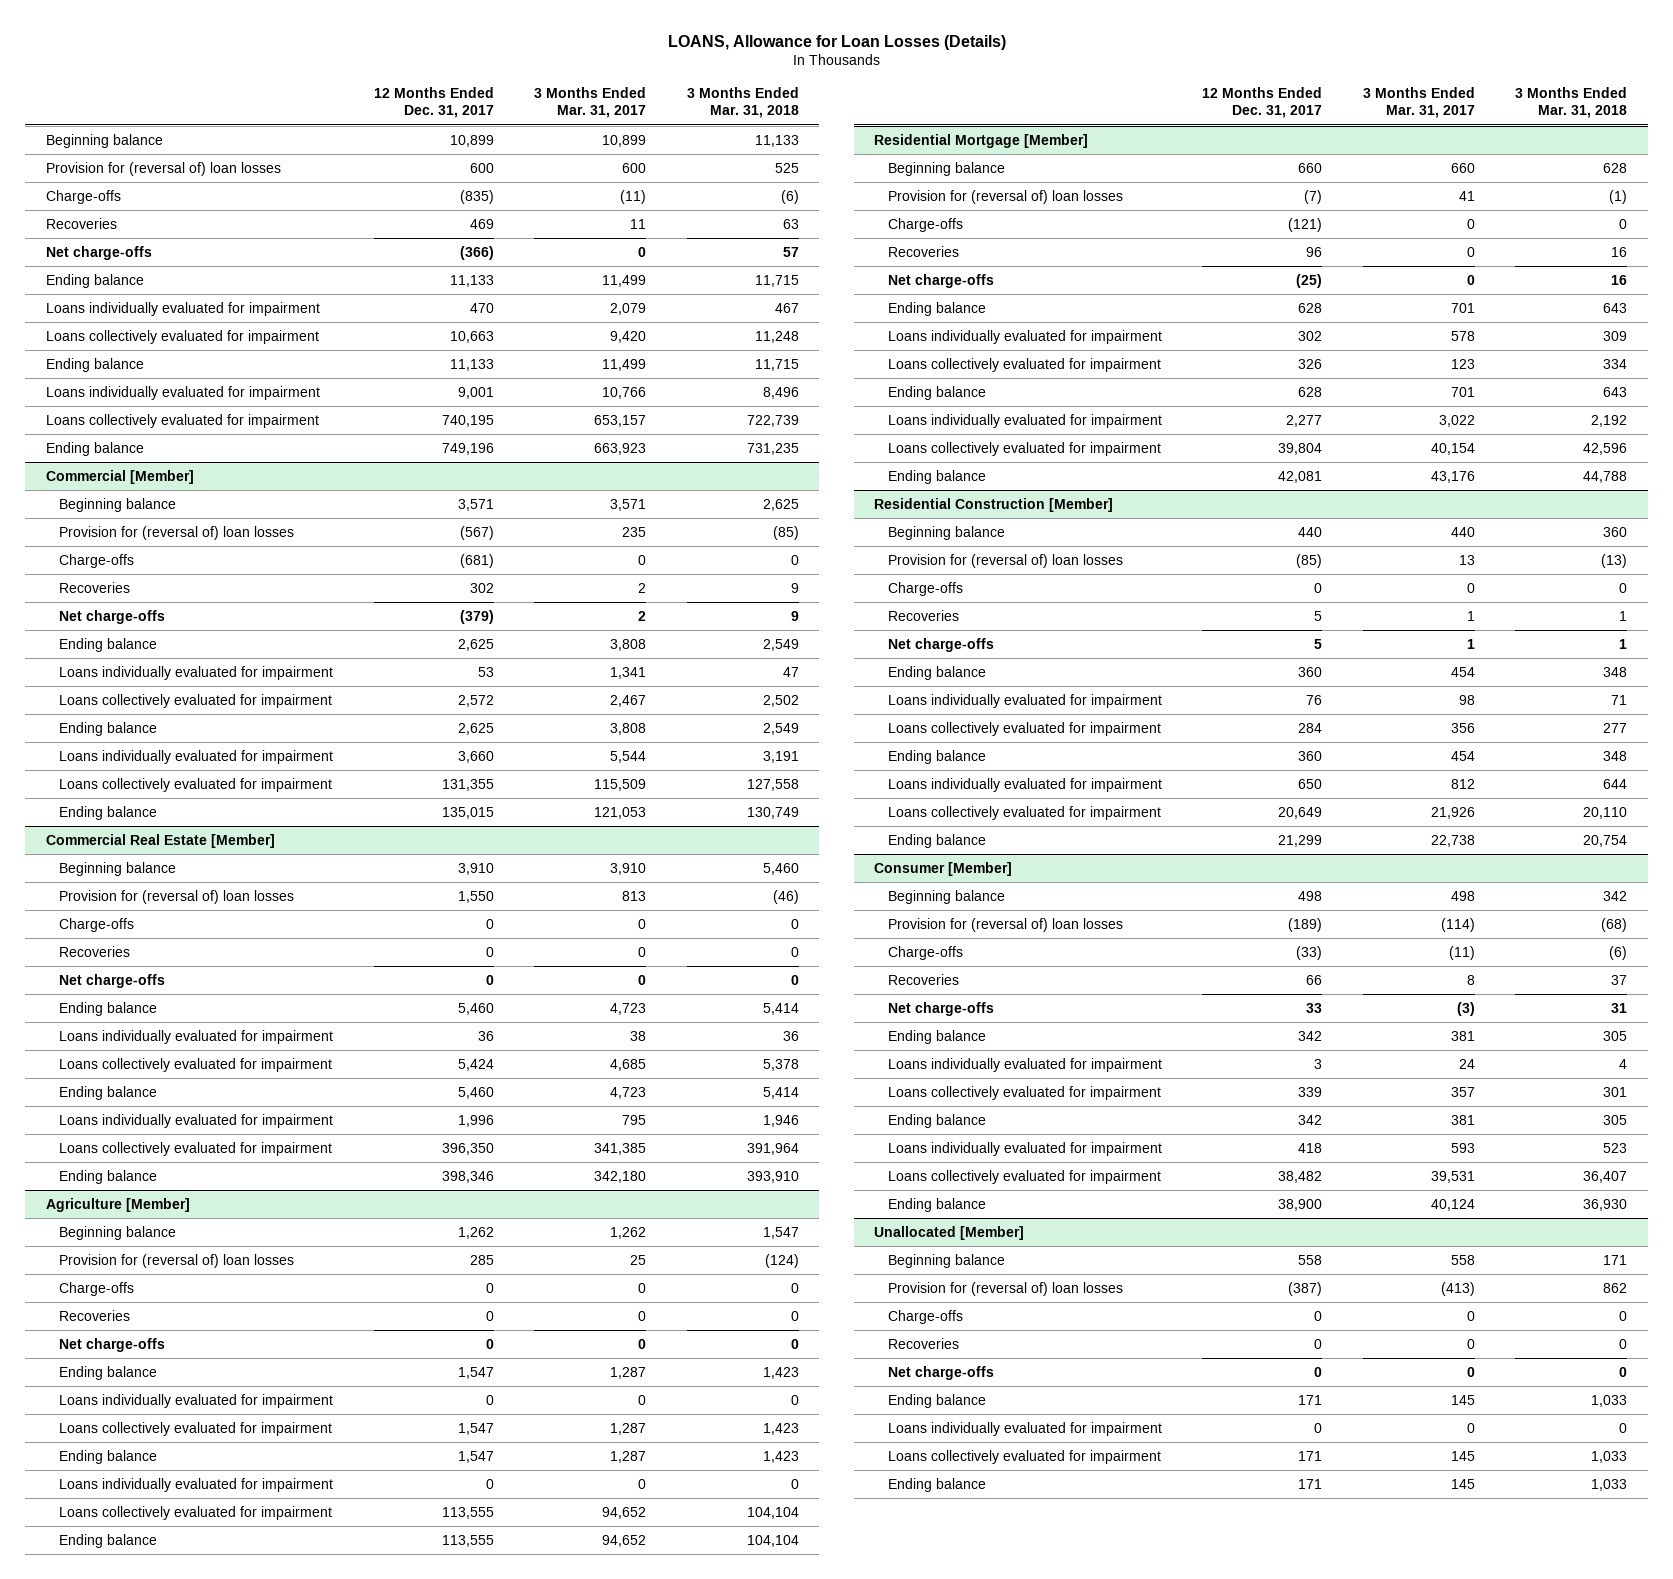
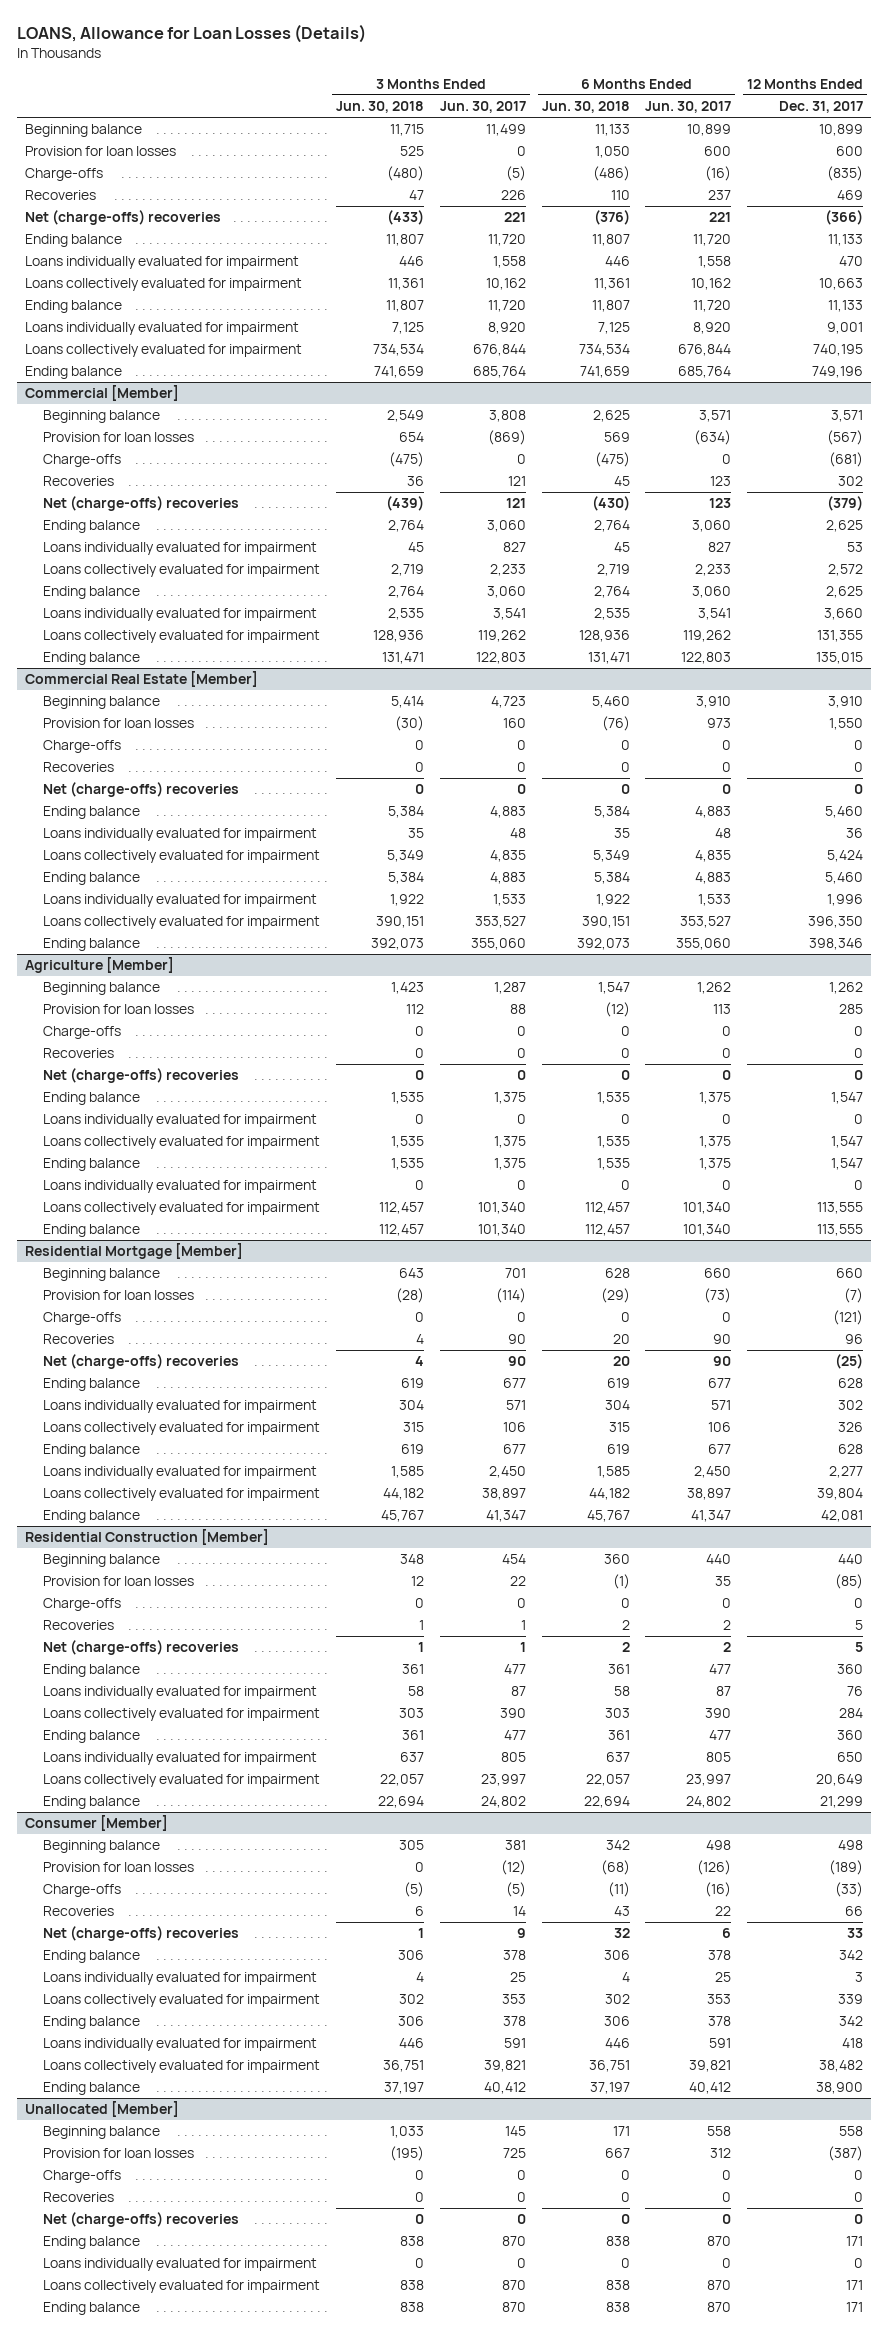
- | 12 Months Ended Dec. 31, 2017 | 3 Months Ended Mar. 31, 2017 | 3 Months Ended Mar. 31, 2018
+ | 3 Months Ended Jun. 30, 2018 | 3 Months Ended Jun. 30, 2017 | 6 Months Ended Jun. 30, 2018 | 6 Months Ended Jun. 30, 2017 | 12 Months Ended Dec. 31, 2017
- Provision for (reversal of) loan losses | 600 | 600 | 525
+ Provision for loan losses | 525 | 0 | 1,050 | 600 | 600
- Net charge-offs | (366) | 0 | 57
+ Net (charge-offs) recoveries | (433) | 221 | (376) | 221 | (366)
@ Commercial [Member]
- Provision for (reversal of) loan losses | (567) | 235 | (85)
+ Provision for loan losses | 654 | (869) | 569 | (634) | (567)
- Net charge-offs | (379) | 2 | 9
+ Net (charge-offs) recoveries | (439) | 121 | (430) | 123 | (379)
@ Commercial Real Estate [Member]
- Provision for (reversal of) loan losses | 1,550 | 813 | (46)
+ Provision for loan losses | (30) | 160 | (76) | 973 | 1,550
- Net charge-offs | 0 | 0 | 0
+ Net (charge-offs) recoveries | 0 | 0 | 0 | 0 | 0
@ Agriculture [Member]
- Provision for (reversal of) loan losses | 285 | 25 | (124)
+ Provision for loan losses | 112 | 88 | (12) | 113 | 285
- Net charge-offs | 0 | 0 | 0
+ Net (charge-offs) recoveries | 0 | 0 | 0 | 0 | 0
@ Residential Mortgage [Member]
- Provision for (reversal of) loan losses | (7) | 41 | (1)
+ Provision for loan losses | (28) | (114) | (29) | (73) | (7)
- Net charge-offs | (25) | 0 | 16
+ Net (charge-offs) recoveries | 4 | 90 | 20 | 90 | (25)
@ Residential Construction [Member]
- Provision for (reversal of) loan losses | (85) | 13 | (13)
+ Provision for loan losses | 12 | 22 | (1) | 35 | (85)
- Net charge-offs | 5 | 1 | 1
+ Net (charge-offs) recoveries | 1 | 1 | 2 | 2 | 5
@ Consumer [Member]
- Provision for (reversal of) loan losses | (189) | (114) | (68)
+ Provision for loan losses | 0 | (12) | (68) | (126) | (189)
- Net charge-offs | 33 | (3) | 31
+ Net (charge-offs) recoveries | 1 | 9 | 32 | 6 | 33
@ Unallocated [Member]
- Provision for (reversal of) loan losses | (387) | (413) | 862
+ Provision for loan losses | (195) | 725 | 667 | 312 | (387)
- Net charge-offs | 0 | 0 | 0
+ Net (charge-offs) recoveries | 0 | 0 | 0 | 0 | 0

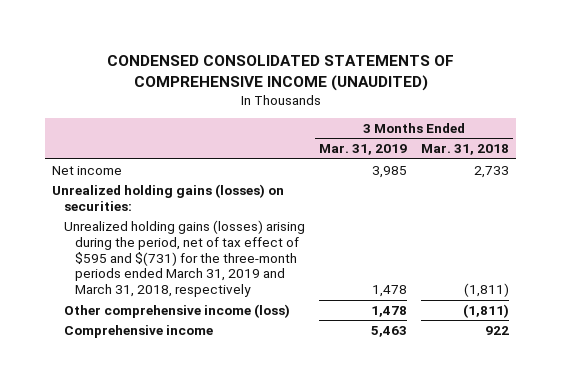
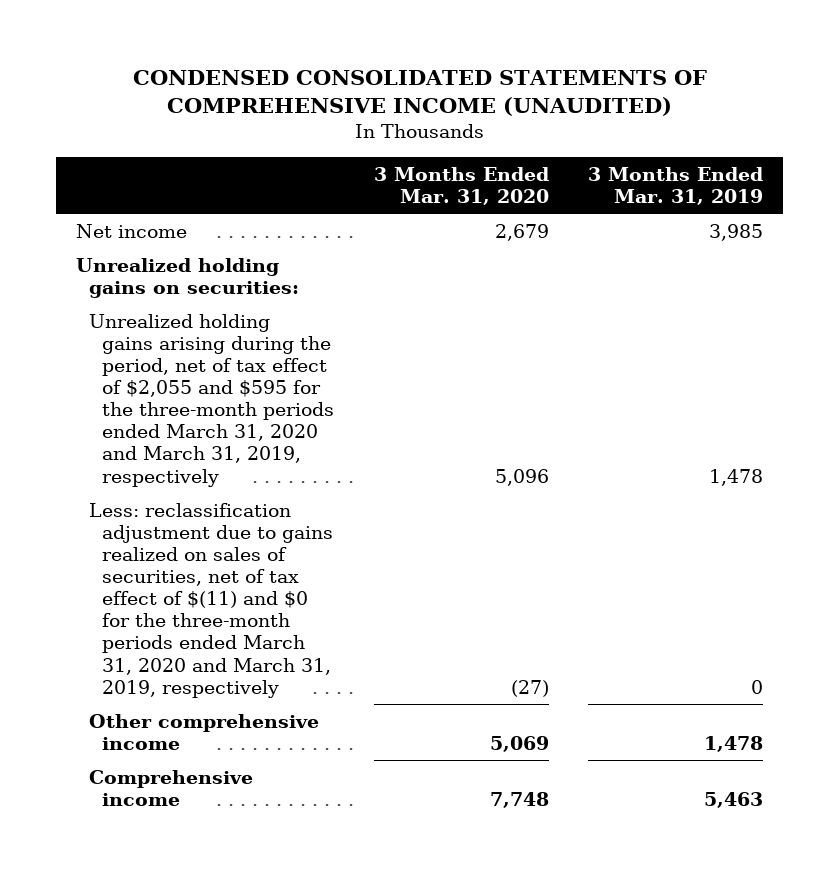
- | 3 Months Ended Mar. 31, 2019 | 3 Months Ended Mar. 31, 2018
+ | 3 Months Ended Mar. 31, 2020 | 3 Months Ended Mar. 31, 2019
- Unrealized holding gains (losses) on securities:
- Unrealized holding gains (losses) arising during the period, net of tax effect of $595 and $(731) for the three-month periods ended March 31, 2019 and March 31, 2018, respectively | 1,478 | (1,811)
- Other comprehensive income (loss) | 1,478 | (1,811)
+ Unrealized holding gains on securities:
+ Unrealized holding gains arising during the period, net of tax effect of $2,055 and $595 for the three-month periods ended March 31, 2020 and March 31, 2019, respectively | 5,096 | 1,478
+ Less: reclassification adjustment due to gains realized on sales of securities, net of tax effect of $(11) and $0 for the three-month periods ended March 31, 2020 and March 31, 2019, respectively | (27) | 0
+ Other comprehensive income | 5,069 | 1,478

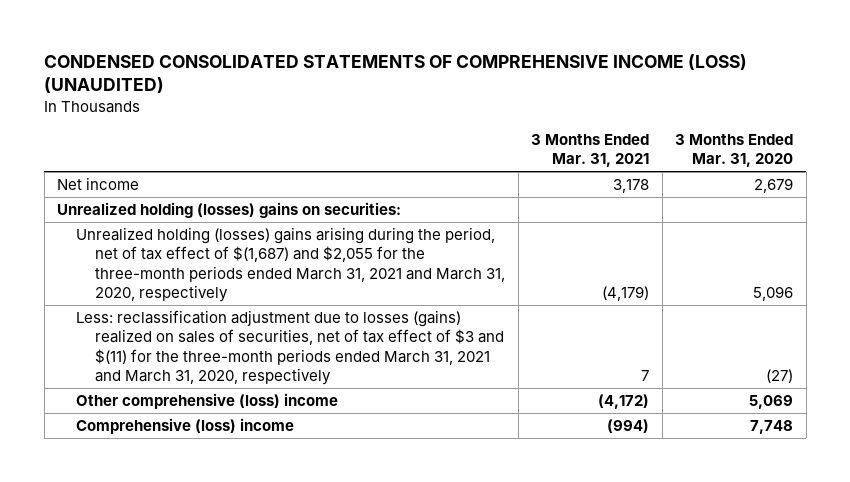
- CONDENSED CONSOLIDATED STATEMENTS OF COMPREHENSIVE INCOME (UNAUDITED)
+ CONDENSED CONSOLIDATED STATEMENTS OF COMPREHENSIVE INCOME (LOSS) (UNAUDITED)
- | 3 Months Ended Mar. 31, 2020 | 3 Months Ended Mar. 31, 2019
+ | 3 Months Ended Mar. 31, 2021 | 3 Months Ended Mar. 31, 2020
- Unrealized holding gains on securities:
- Unrealized holding gains arising during the period, net of tax effect of $2,055 and $595 for the three-month periods ended March 31, 2020 and March 31, 2019, respectively | 5,096 | 1,478
- Less: reclassification adjustment due to gains realized on sales of securities, net of tax effect of $(11) and $0 for the three-month periods ended March 31, 2020 and March 31, 2019, respectively | (27) | 0
- Other comprehensive income | 5,069 | 1,478
- Comprehensive income | 7,748 | 5,463
+ Unrealized holding (losses) gains on securities:
+ Unrealized holding (losses) gains arising during the period, net of tax effect of $(1,687) and $2,055 for the three-month periods ended March 31, 2021 and March 31, 2020, respectively | (4,179) | 5,096
+ Less: reclassification adjustment due to losses (gains) realized on sales of securities, net of tax effect of $3 and $(11) for the three-month periods ended March 31, 2021 and March 31, 2020, respectively | 7 | (27)
+ Other comprehensive (loss) income | (4,172) | 5,069
+ Comprehensive (loss) income | (994) | 7,748

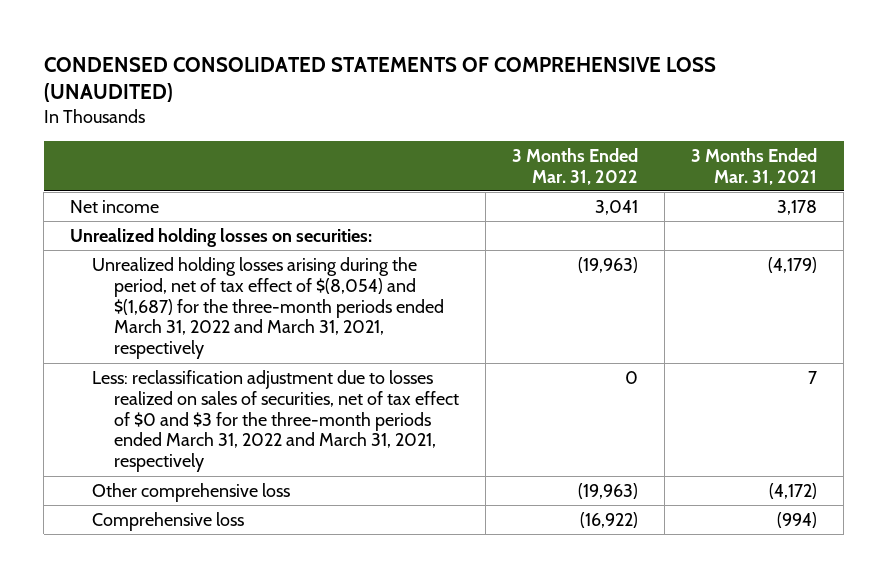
- CONDENSED CONSOLIDATED STATEMENTS OF COMPREHENSIVE INCOME (LOSS) (UNAUDITED)
+ CONDENSED CONSOLIDATED STATEMENTS OF COMPREHENSIVE LOSS (UNAUDITED)
- | 3 Months Ended Mar. 31, 2021 | 3 Months Ended Mar. 31, 2020
+ | 3 Months Ended Mar. 31, 2022 | 3 Months Ended Mar. 31, 2021
- Unrealized holding (losses) gains on securities:
- Unrealized holding (losses) gains arising during the period, net of tax effect of $(1,687) and $2,055 for the three-month periods ended March 31, 2021 and March 31, 2020, respectively | (4,179) | 5,096
- Less: reclassification adjustment due to losses (gains) realized on sales of securities, net of tax effect of $3 and $(11) for the three-month periods ended March 31, 2021 and March 31, 2020, respectively | 7 | (27)
- Other comprehensive (loss) income | (4,172) | 5,069
- Comprehensive (loss) income | (994) | 7,748
+ Unrealized holding losses on securities:
+ Unrealized holding losses arising during the period, net of tax effect of $(8,054) and $(1,687) for the three-month periods ended March 31, 2022 and March 31, 2021, respectively | (19,963) | (4,179)
+ Less: reclassification adjustment due to losses realized on sales of securities, net of tax effect of $0 and $3 for the three-month periods ended March 31, 2022 and March 31, 2021, respectively | 0 | 7
+ Other comprehensive loss | (19,963) | (4,172)
+ Comprehensive loss | (16,922) | (994)

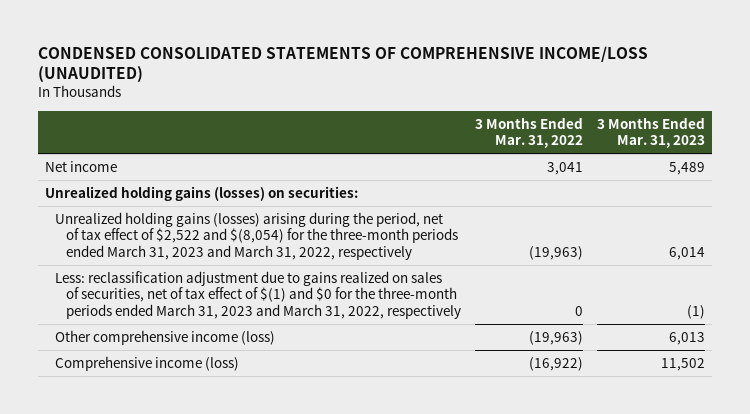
- CONDENSED CONSOLIDATED STATEMENTS OF COMPREHENSIVE LOSS (UNAUDITED)
+ CONDENSED CONSOLIDATED STATEMENTS OF COMPREHENSIVE INCOME/LOSS (UNAUDITED)
- | 3 Months Ended Mar. 31, 2022 | 3 Months Ended Mar. 31, 2021
+ | 3 Months Ended Mar. 31, 2022 | 3 Months Ended Mar. 31, 2023
- Unrealized holding losses on securities:
- Unrealized holding losses arising during the period, net of tax effect of $(8,054) and $(1,687) for the three-month periods ended March 31, 2022 and March 31, 2021, respectively | (19,963) | (4,179)
- Less: reclassification adjustment due to losses realized on sales of securities, net of tax effect of $0 and $3 for the three-month periods ended March 31, 2022 and March 31, 2021, respectively | 0 | 7
- Other comprehensive loss | (19,963) | (4,172)
- Comprehensive loss | (16,922) | (994)
+ Unrealized holding gains (losses) on securities:
+ Unrealized holding gains (losses) arising during the period, net of tax effect of $2,522 and $(8,054) for the three-month periods ended March 31, 2023 and March 31, 2022, respectively | (19,963) | 6,014
+ Less: reclassification adjustment due to gains realized on sales of securities, net of tax effect of $(1) and $0 for the three-month periods ended March 31, 2023 and March 31, 2022, respectively | 0 | (1)
+ Other comprehensive income (loss) | (19,963) | 6,013
+ Comprehensive income (loss) | (16,922) | 11,502

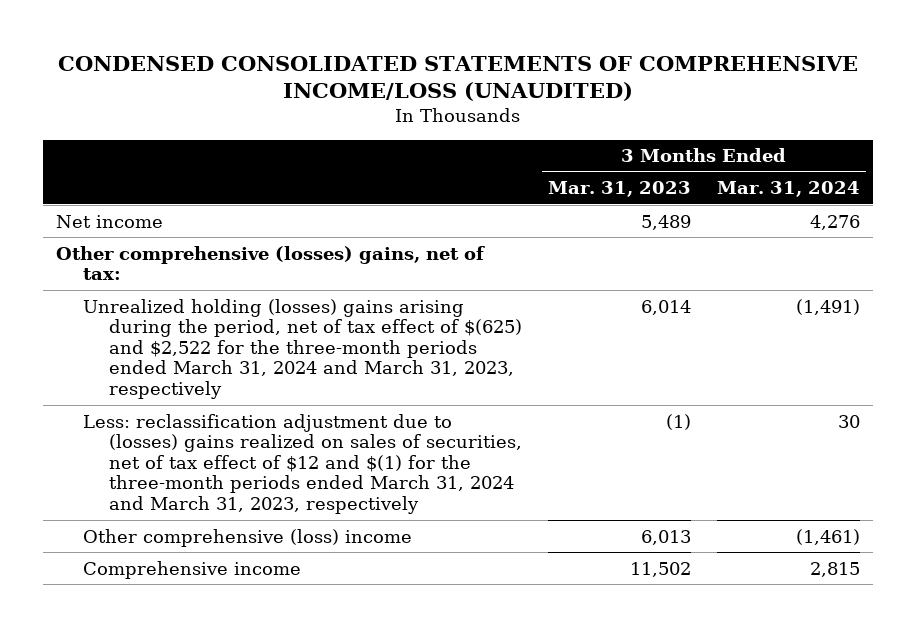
- | 3 Months Ended Mar. 31, 2022 | 3 Months Ended Mar. 31, 2023
+ | 3 Months Ended Mar. 31, 2023 | 3 Months Ended Mar. 31, 2024
- Unrealized holding gains (losses) on securities:
- Unrealized holding gains (losses) arising during the period, net of tax effect of $2,522 and $(8,054) for the three-month periods ended March 31, 2023 and March 31, 2022, respectively | (19,963) | 6,014
- Less: reclassification adjustment due to gains realized on sales of securities, net of tax effect of $(1) and $0 for the three-month periods ended March 31, 2023 and March 31, 2022, respectively | 0 | (1)
- Other comprehensive income (loss) | (19,963) | 6,013
- Comprehensive income (loss) | (16,922) | 11,502
+ Other comprehensive (losses) gains, net of tax:
+ Unrealized holding (losses) gains arising during the period, net of tax effect of $(625) and $2,522 for the three-month periods ended March 31, 2024 and March 31, 2023, respectively | 6,014 | (1,491)
+ Less: reclassification adjustment due to (losses) gains realized on sales of securities, net of tax effect of $12 and $(1) for the three-month periods ended March 31, 2024 and March 31, 2023, respectively | (1) | 30
+ Other comprehensive (loss) income | 6,013 | (1,461)
+ Comprehensive income | 11,502 | 2,815

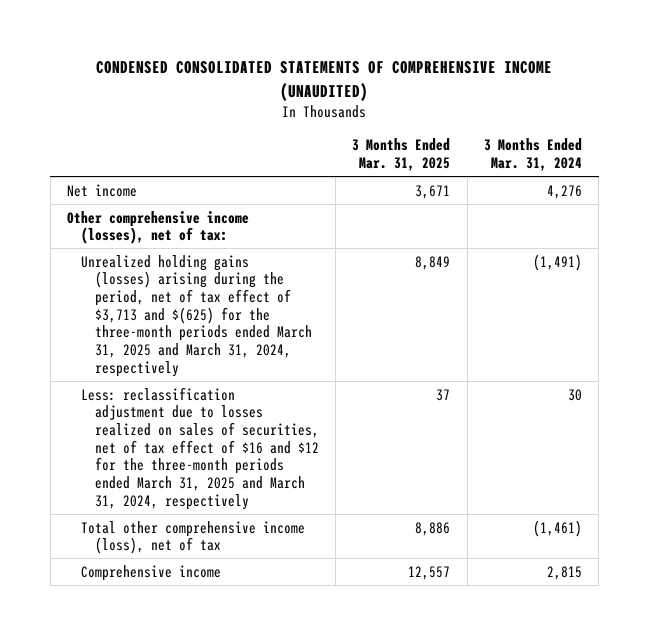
- CONDENSED CONSOLIDATED STATEMENTS OF COMPREHENSIVE INCOME/LOSS (UNAUDITED)
+ CONDENSED CONSOLIDATED STATEMENTS OF COMPREHENSIVE INCOME (UNAUDITED)
- | 3 Months Ended Mar. 31, 2023 | 3 Months Ended Mar. 31, 2024
+ | 3 Months Ended Mar. 31, 2025 | 3 Months Ended Mar. 31, 2024
- Other comprehensive (losses) gains, net of tax:
- Unrealized holding (losses) gains arising during the period, net of tax effect of $(625) and $2,522 for the three-month periods ended March 31, 2024 and March 31, 2023, respectively | 6,014 | (1,491)
- Less: reclassification adjustment due to (losses) gains realized on sales of securities, net of tax effect of $12 and $(1) for the three-month periods ended March 31, 2024 and March 31, 2023, respectively | (1) | 30
- Other comprehensive (loss) income | 6,013 | (1,461)
+ Other comprehensive income (losses), net of tax:
+ Unrealized holding gains (losses) arising during the period, net of tax effect of $3,713 and $(625) for the three-month periods ended March 31, 2025 and March 31, 2024, respectively | 8,849 | (1,491)
+ Less: reclassification adjustment due to losses realized on sales of securities, net of tax effect of $16 and $12 for the three-month periods ended March 31, 2025 and March 31, 2024, respectively | 37 | 30
+ Total other comprehensive income (loss), net of tax | 8,886 | (1,461)

